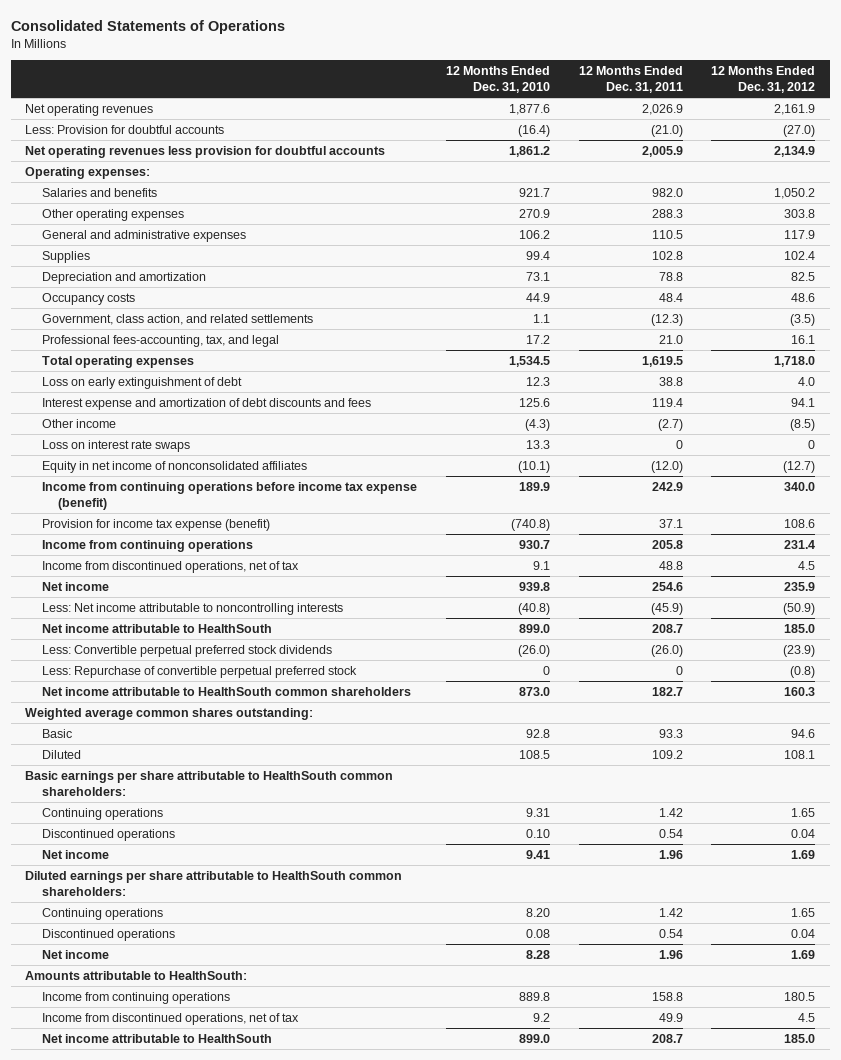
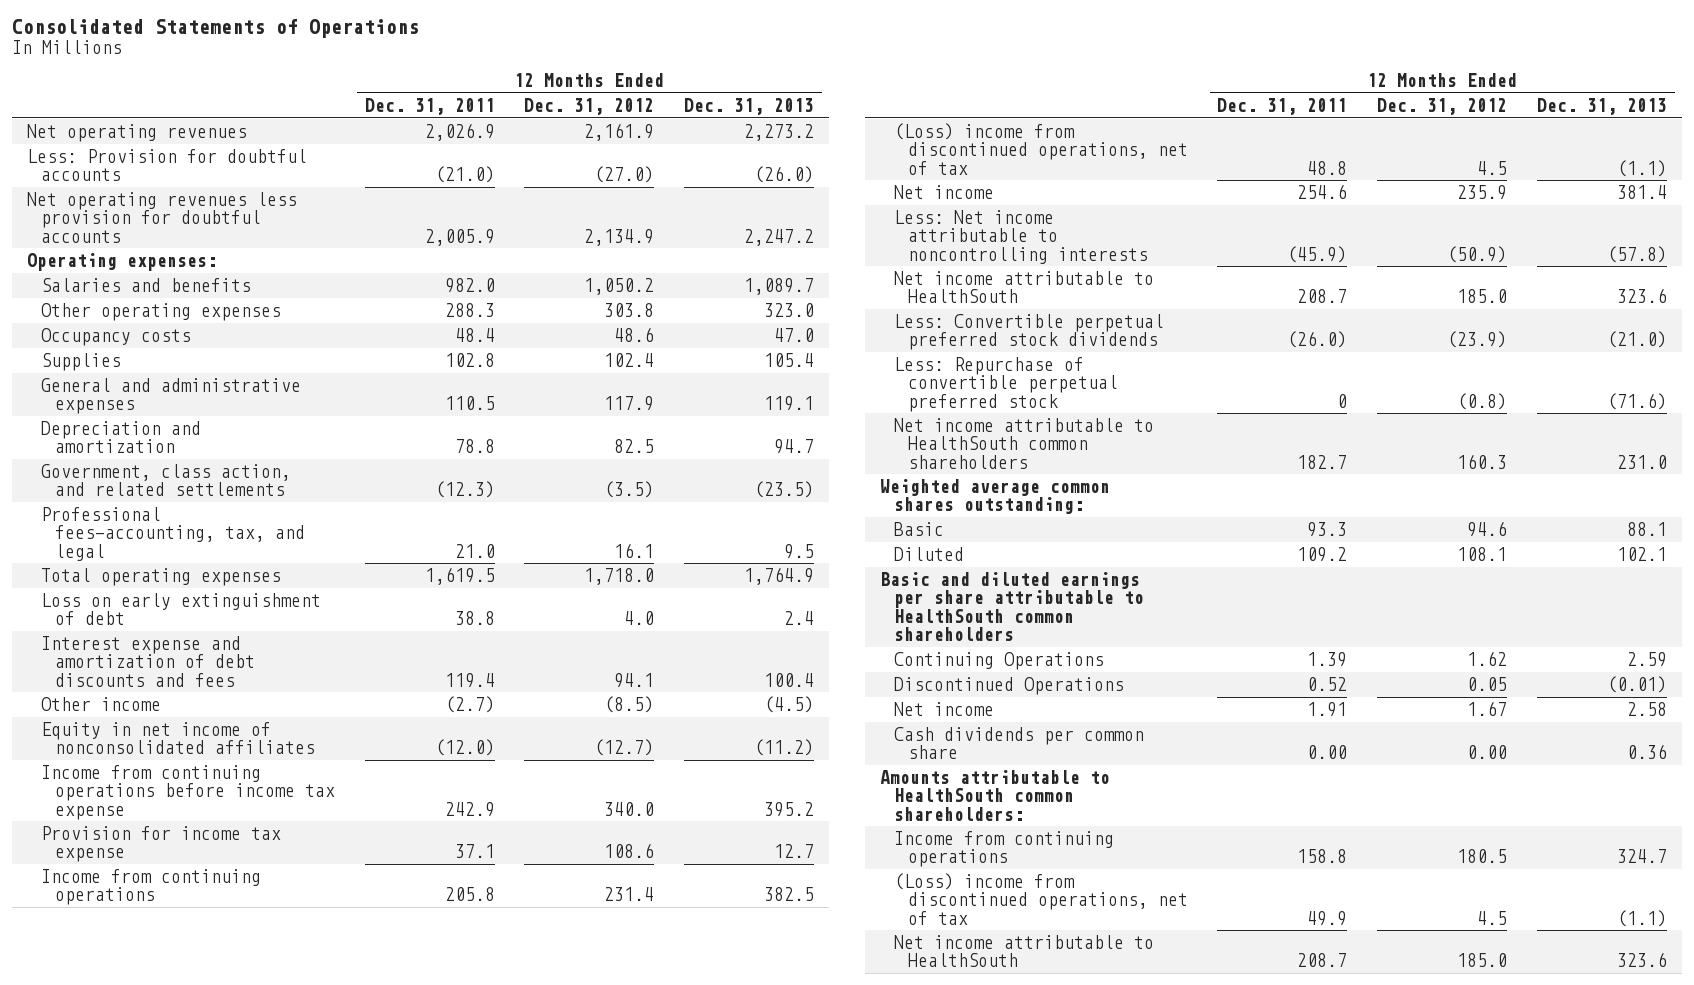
- | 12 Months Ended Dec. 31, 2010 | 12 Months Ended Dec. 31, 2011 | 12 Months Ended Dec. 31, 2012
+ | 12 Months Ended Dec. 31, 2011 | 12 Months Ended Dec. 31, 2012 | 12 Months Ended Dec. 31, 2013
moved up: Occupancy costs | 48.4 | 48.6 | 47.0
moved down: General and administrative expenses | 110.5 | 117.9 | 119.1
- Loss on interest rate swaps | 13.3 | 0 | 0
- Income from continuing operations before income tax expense (benefit) | 189.9 | 242.9 | 340.0
- Provision for income tax expense (benefit) | (740.8) | 37.1 | 108.6
+ Income from continuing operations before income tax expense | 242.9 | 340.0 | 395.2
+ Provision for income tax expense | 37.1 | 108.6 | 12.7
- Income from discontinued operations, net of tax | 9.1 | 48.8 | 4.5
+ (Loss) income from discontinued operations, net of tax | 48.8 | 4.5 | (1.1)
- Basic earnings per share attributable to HealthSouth common shareholders:
- Continuing operations | 9.31 | 1.42 | 1.65
- Discontinued operations | 0.10 | 0.54 | 0.04
- Net income | 9.41 | 1.96 | 1.69
- Diluted earnings per share attributable to HealthSouth common shareholders:
- Continuing operations | 8.20 | 1.42 | 1.65
- Discontinued operations | 0.08 | 0.54 | 0.04
- Net income | 8.28 | 1.96 | 1.69
- Amounts attributable to HealthSouth:
+ Basic and diluted earnings per share attributable to HealthSouth common shareholders
+ Continuing Operations | 1.39 | 1.62 | 2.59
+ Discontinued Operations | 0.52 | 0.05 | (0.01)
+ Net income | 1.91 | 1.67 | 2.58
+ Cash dividends per common share | 0.00 | 0.00 | 0.36
+ Amounts attributable to HealthSouth common shareholders:
- Income from discontinued operations, net of tax | 9.2 | 49.9 | 4.5
+ (Loss) income from discontinued operations, net of tax | 49.9 | 4.5 | (1.1)

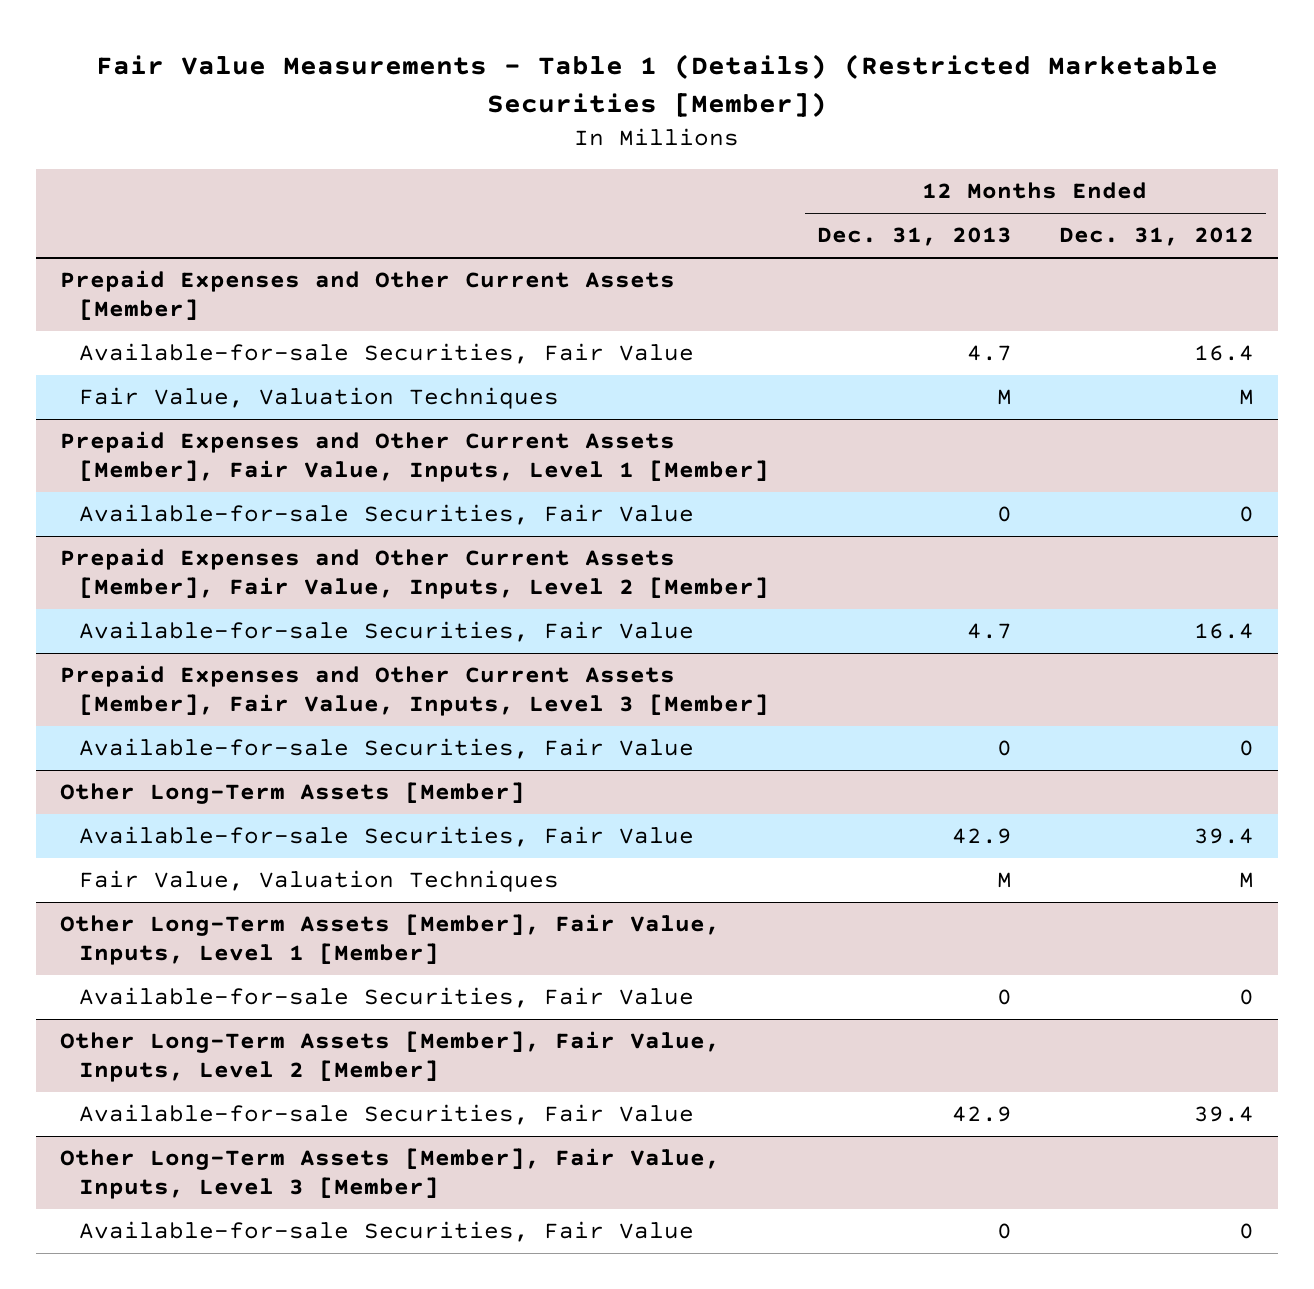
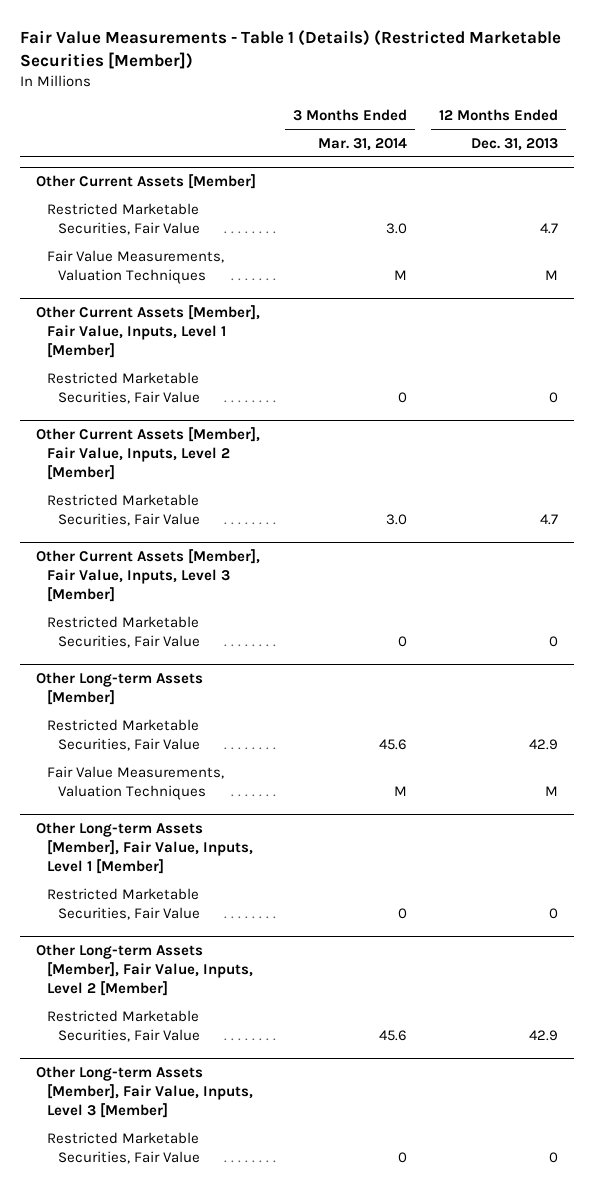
- | 12 Months Ended Dec. 31, 2013 | 12 Months Ended Dec. 31, 2012
+ | 3 Months Ended Mar. 31, 2014 | 12 Months Ended Dec. 31, 2013
- Prepaid Expenses and Other Current Assets [Member]
- Available-for-sale Securities, Fair Value | 4.7 | 16.4
- Fair Value, Valuation Techniques | M | M
- Prepaid Expenses and Other Current Assets [Member], Fair Value, Inputs, Level 1 [Member]
- Available-for-sale Securities, Fair Value | 0 | 0
- Prepaid Expenses and Other Current Assets [Member], Fair Value, Inputs, Level 2 [Member]
- Available-for-sale Securities, Fair Value | 4.7 | 16.4
- Prepaid Expenses and Other Current Assets [Member], Fair Value, Inputs, Level 3 [Member]
- Available-for-sale Securities, Fair Value | 0 | 0
- Other Long-Term Assets [Member]
- Available-for-sale Securities, Fair Value | 42.9 | 39.4
- Fair Value, Valuation Techniques | M | M
- Other Long-Term Assets [Member], Fair Value, Inputs, Level 1 [Member]
- Available-for-sale Securities, Fair Value | 0 | 0
- Other Long-Term Assets [Member], Fair Value, Inputs, Level 2 [Member]
- Available-for-sale Securities, Fair Value | 42.9 | 39.4
- Other Long-Term Assets [Member], Fair Value, Inputs, Level 3 [Member]
- Available-for-sale Securities, Fair Value | 0 | 0
+ Other Current Assets [Member]
+ Restricted Marketable Securities, Fair Value | 3.0 | 4.7
+ Fair Value Measurements, Valuation Techniques | M | M
+ Other Current Assets [Member], Fair Value, Inputs, Level 1 [Member]
+ Restricted Marketable Securities, Fair Value | 0 | 0
+ Other Current Assets [Member], Fair Value, Inputs, Level 2 [Member]
+ Restricted Marketable Securities, Fair Value | 3.0 | 4.7
+ Other Current Assets [Member], Fair Value, Inputs, Level 3 [Member]
+ Restricted Marketable Securities, Fair Value | 0 | 0
+ Other Long-term Assets [Member]
+ Restricted Marketable Securities, Fair Value | 45.6 | 42.9
+ Fair Value Measurements, Valuation Techniques | M | M
+ Other Long-term Assets [Member], Fair Value, Inputs, Level 1 [Member]
+ Restricted Marketable Securities, Fair Value | 0 | 0
+ Other Long-term Assets [Member], Fair Value, Inputs, Level 2 [Member]
+ Restricted Marketable Securities, Fair Value | 45.6 | 42.9
+ Other Long-term Assets [Member], Fair Value, Inputs, Level 3 [Member]
+ Restricted Marketable Securities, Fair Value | 0 | 0

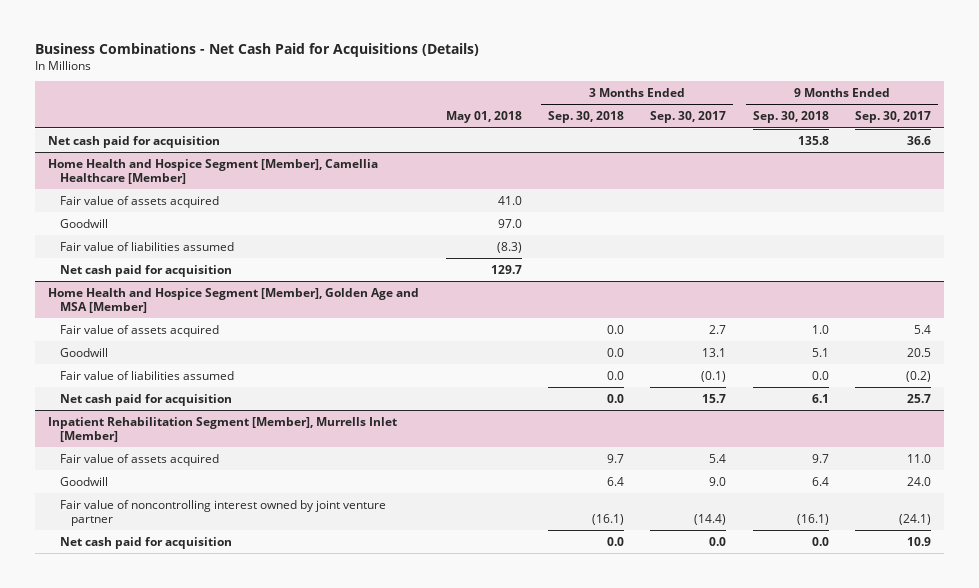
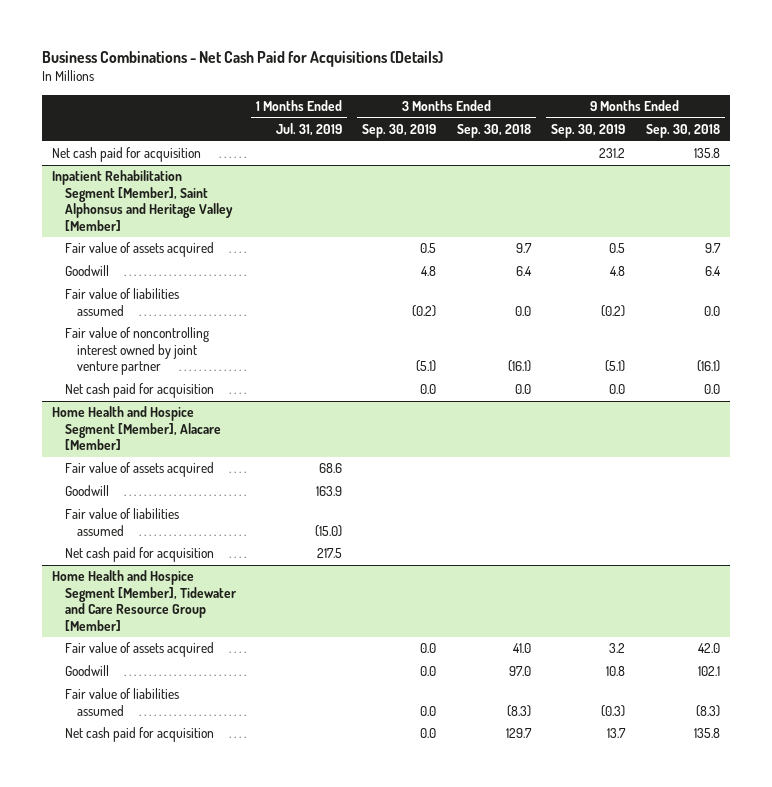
- | May 01, 2018 | 3 Months Ended Sep. 30, 2018 | 3 Months Ended Sep. 30, 2017 | 9 Months Ended Sep. 30, 2018 | 9 Months Ended Sep. 30, 2017
+ | 1 Months Ended Jul. 31, 2019 | 3 Months Ended Sep. 30, 2019 | 3 Months Ended Sep. 30, 2018 | 9 Months Ended Sep. 30, 2019 | 9 Months Ended Sep. 30, 2018
- Home Health and Hospice Segment [Member], Camellia Healthcare [Member]
- Fair value of assets acquired | 41.0 | | | |
- Goodwill | 97.0 | | | |
- Fair value of liabilities assumed | (8.3) | | | |
- Net cash paid for acquisition | 129.7 | | | |
- Home Health and Hospice Segment [Member], Golden Age and MSA [Member]
- Fair value of assets acquired | | 0.0 | 2.7 | 1.0 | 5.4
- Goodwill | | 0.0 | 13.1 | 5.1 | 20.5
- Fair value of liabilities assumed | | 0.0 | (0.1) | 0.0 | (0.2)
- Net cash paid for acquisition | | 0.0 | 15.7 | 6.1 | 25.7
- Inpatient Rehabilitation Segment [Member], Murrells Inlet [Member]
+ Inpatient Rehabilitation Segment [Member], Saint Alphonsus and Heritage Valley [Member]
+ Fair value of liabilities assumed | | (0.2) | 0.0 | (0.2) | 0.0
+ Home Health and Hospice Segment [Member], Alacare [Member]
+ Fair value of assets acquired | 68.6 | | | |
+ Goodwill | 163.9 | | | |
+ Fair value of liabilities assumed | (15.0) | | | |
+ Net cash paid for acquisition | 217.5 | | | |
+ Home Health and Hospice Segment [Member], Tidewater and Care Resource Group [Member]
+ Fair value of assets acquired | | 0.0 | 41.0 | 3.2 | 42.0
+ Goodwill | | 0.0 | 97.0 | 10.8 | 102.1
+ Fair value of liabilities assumed | | 0.0 | (8.3) | (0.3) | (8.3)
+ Net cash paid for acquisition | | 0.0 | 129.7 | 13.7 | 135.8

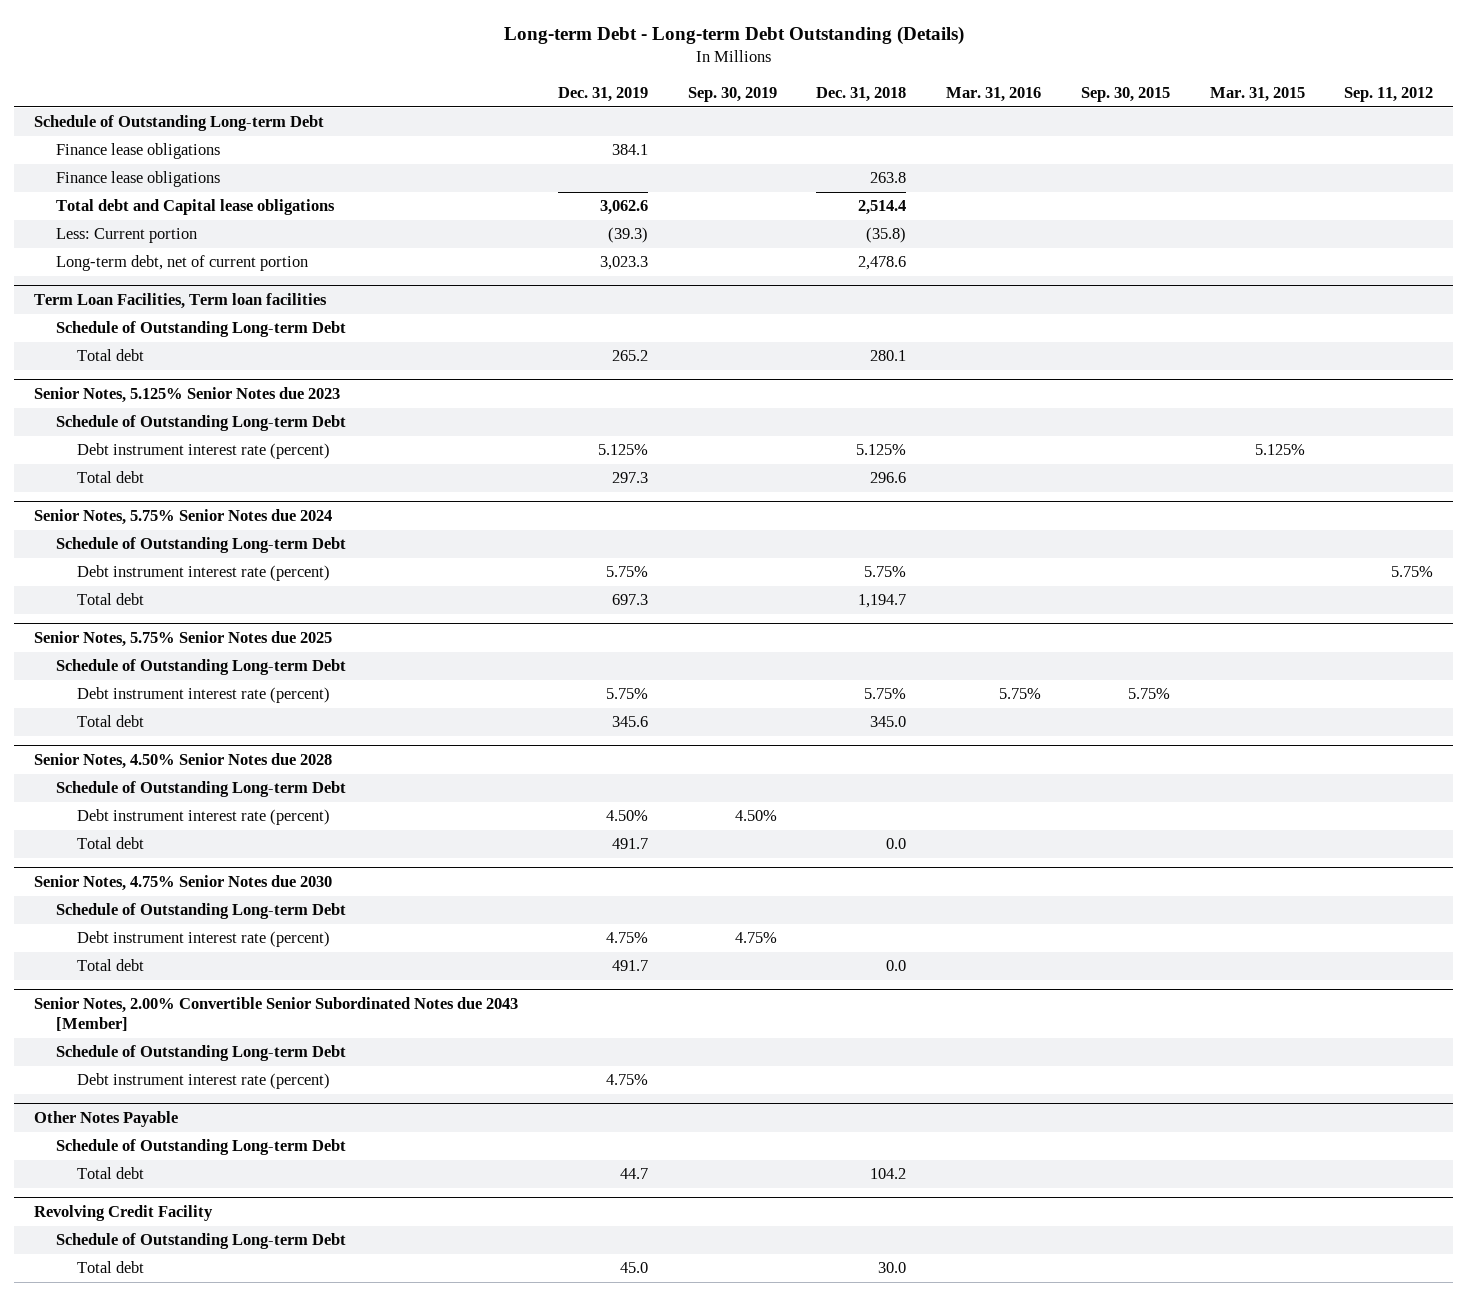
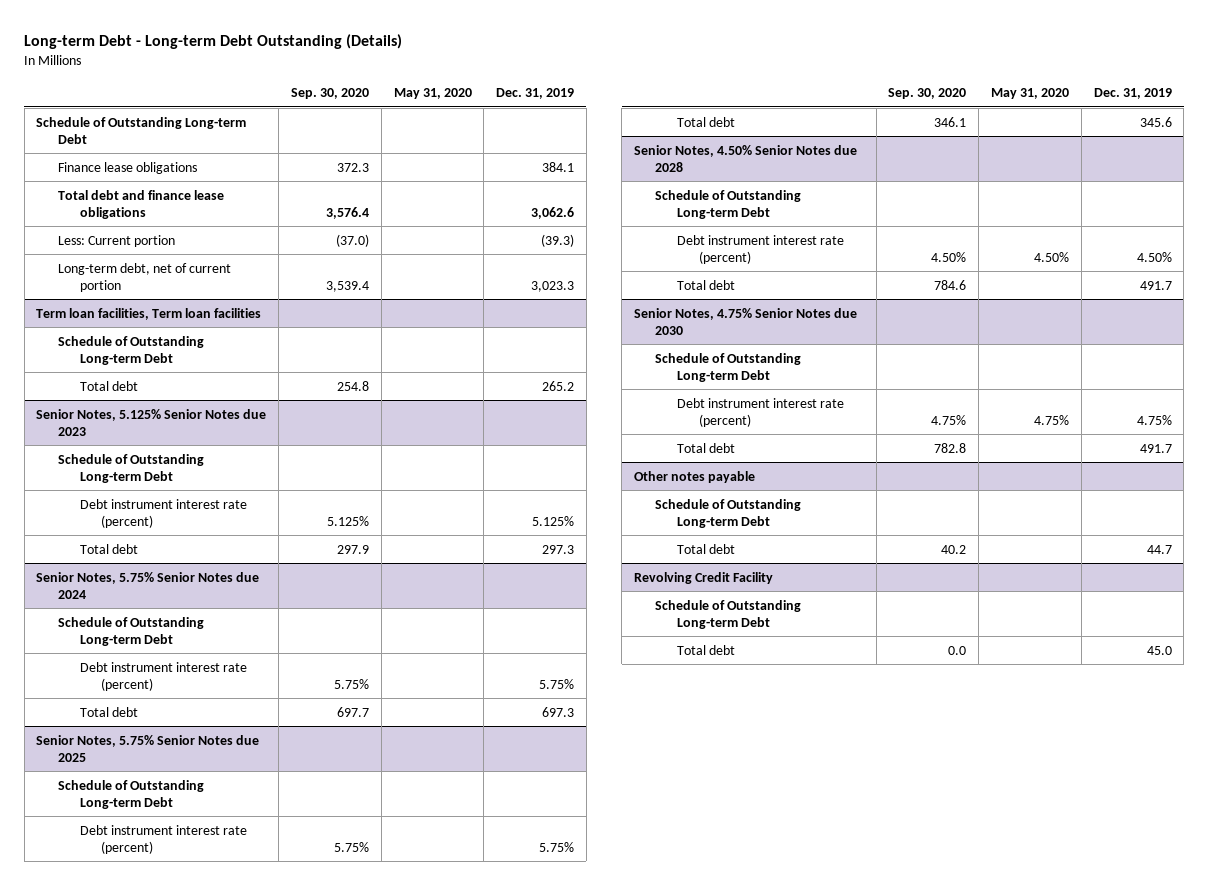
- | Dec. 31, 2019 | Sep. 30, 2019 | Dec. 31, 2018 | Mar. 31, 2016 | Sep. 30, 2015 | Mar. 31, 2015 | Sep. 11, 2012
+ | Sep. 30, 2020 | May 31, 2020 | Dec. 31, 2019
- Finance lease obligations | | | 263.8 | | | |
- Total debt and Capital lease obligations | 3,062.6 | | 2,514.4 | | | |
+ Total debt and finance lease obligations | 3,576.4 | | 3,062.6
- Term Loan Facilities, Term loan facilities
+ Term loan facilities, Term loan facilities
- Senior Notes, 2.00% Convertible Senior Subordinated Notes due 2043 [Member]
- Schedule of Outstanding Long-term Debt
- Debt instrument interest rate (percent) | 4.75% | | | | | |
- Other Notes Payable
+ Other notes payable

